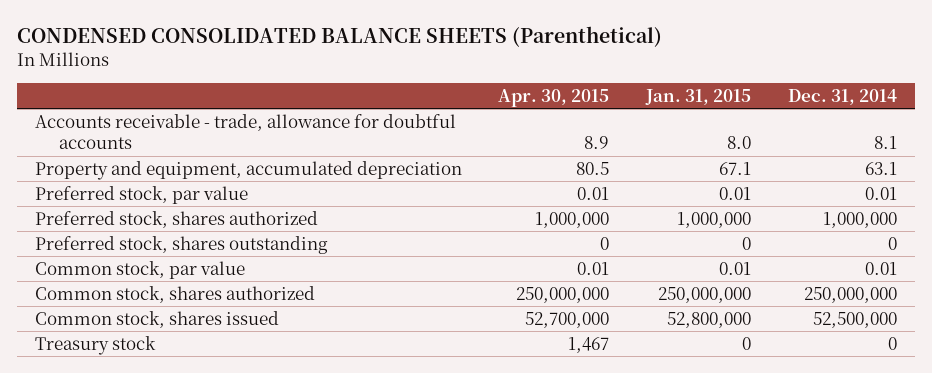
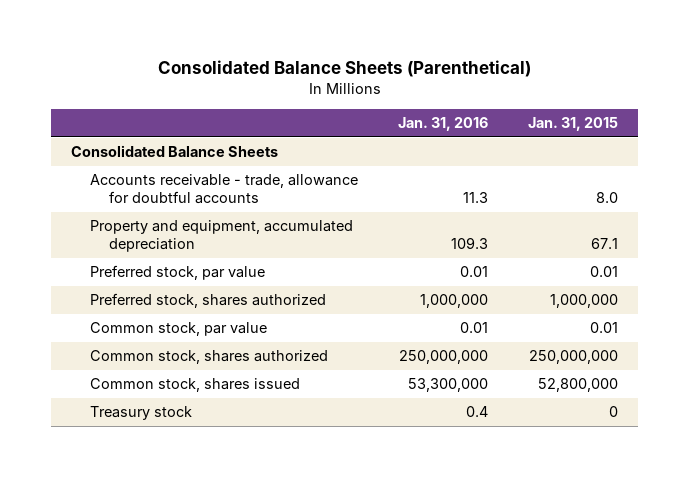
- CONDENSED CONSOLIDATED BALANCE SHEETS (Parenthetical)
+ Consolidated Balance Sheets (Parenthetical)
- | Apr. 30, 2015 | Jan. 31, 2015 | Dec. 31, 2014
+ | Jan. 31, 2016 | Jan. 31, 2015
+ Consolidated Balance Sheets
- Preferred stock, shares outstanding | 0 | 0 | 0

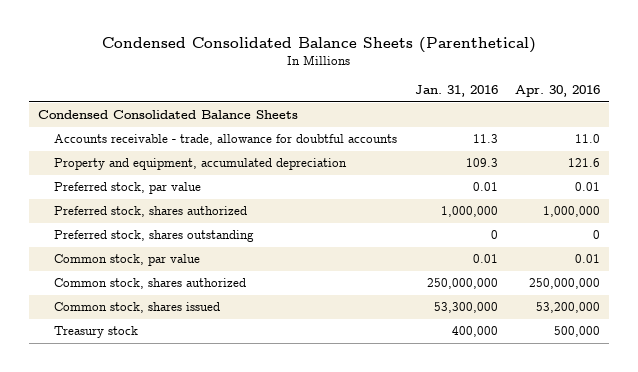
- Consolidated Balance Sheets (Parenthetical)
+ Condensed Consolidated Balance Sheets (Parenthetical)
- | Jan. 31, 2016 | Jan. 31, 2015
+ | Jan. 31, 2016 | Apr. 30, 2016
- Consolidated Balance Sheets
+ Condensed Consolidated Balance Sheets
+ Preferred stock, shares outstanding | 0 | 0
- Treasury stock | 0.4 | 0
+ Treasury stock | 400,000 | 500,000

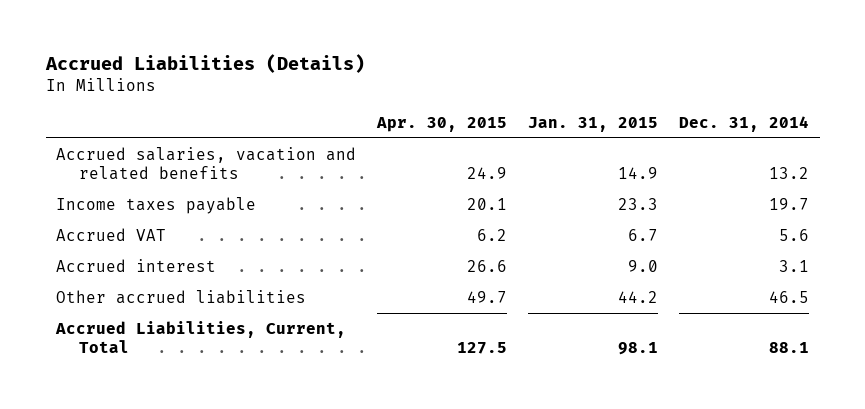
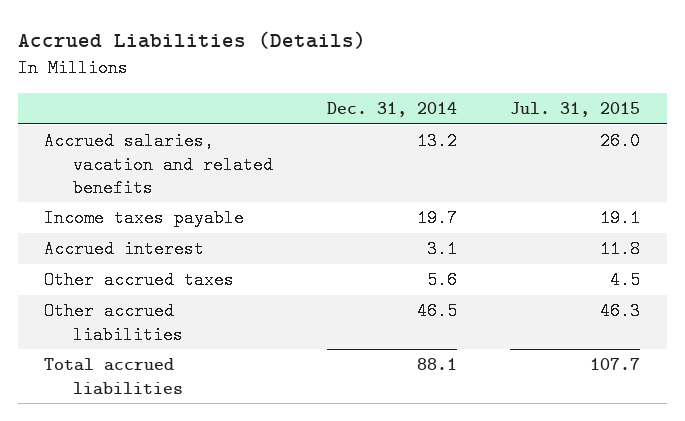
- | Apr. 30, 2015 | Jan. 31, 2015 | Dec. 31, 2014
+ | Dec. 31, 2014 | Jul. 31, 2015
- Accrued VAT | 6.2 | 6.7 | 5.6
+ Other accrued taxes | 5.6 | 4.5
- Accrued Liabilities, Current, Total | 127.5 | 98.1 | 88.1
+ Total accrued liabilities | 88.1 | 107.7

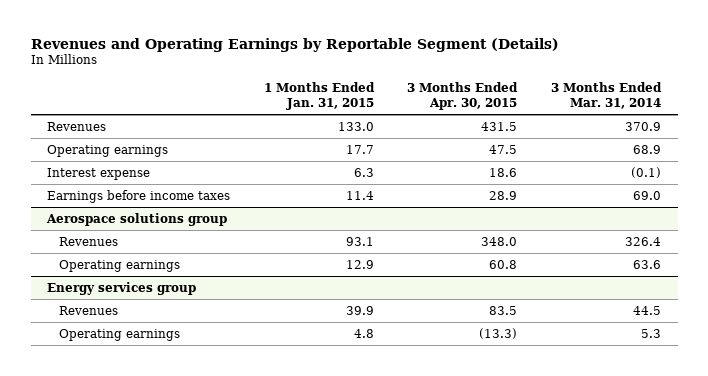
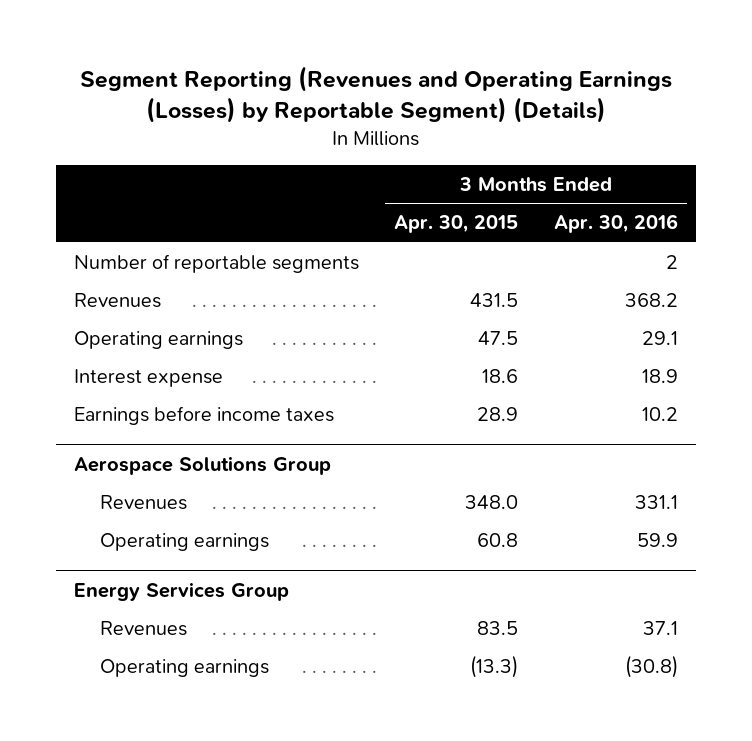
- Revenues and Operating Earnings by Reportable Segment (Details)
+ Segment Reporting (Revenues and Operating Earnings (Losses) by Reportable Segment) (Details)
- | 1 Months Ended Jan. 31, 2015 | 3 Months Ended Apr. 30, 2015 | 3 Months Ended Mar. 31, 2014
+ | 3 Months Ended Apr. 30, 2015 | 3 Months Ended Apr. 30, 2016
+ Number of reportable segments | | 2
- Aerospace solutions group
+ Aerospace Solutions Group
- Energy services group
+ Energy Services Group

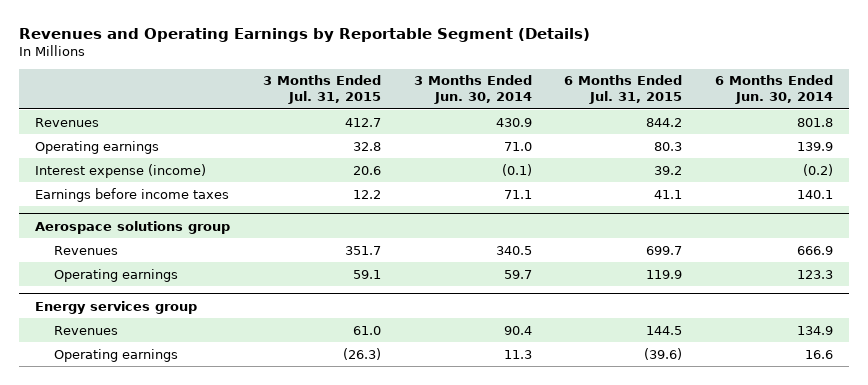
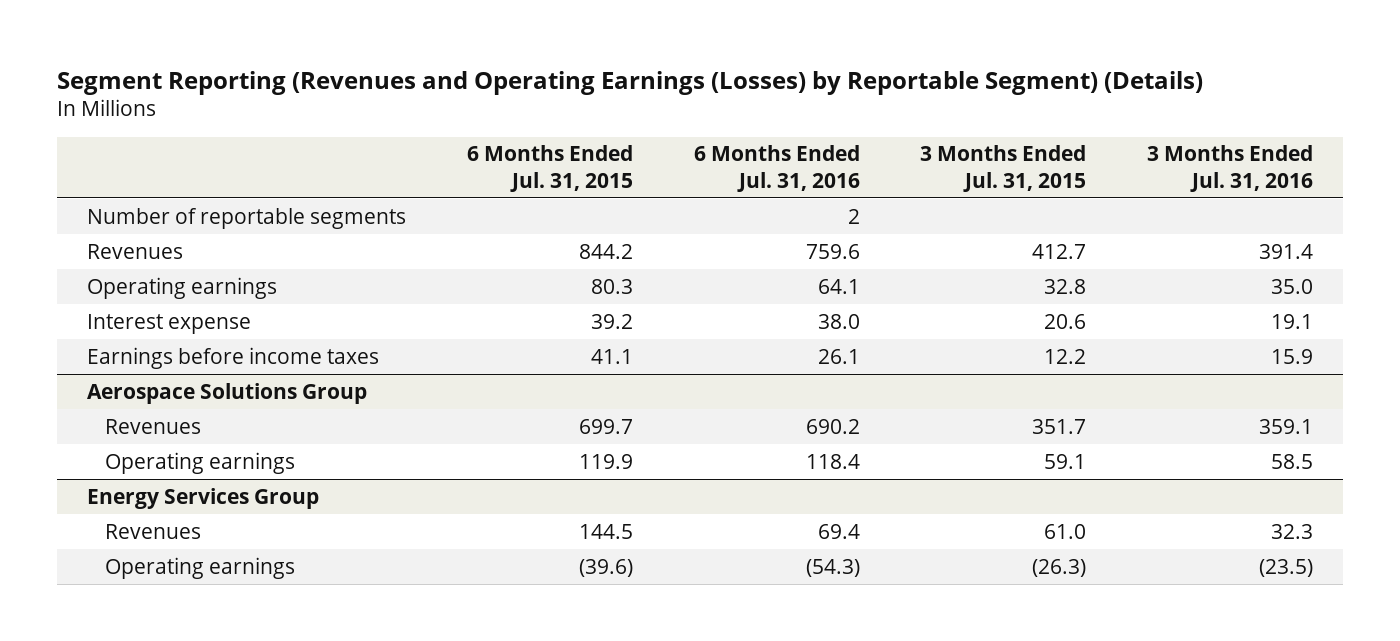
- Revenues and Operating Earnings by Reportable Segment (Details)
+ Segment Reporting (Revenues and Operating Earnings (Losses) by Reportable Segment) (Details)
- | 3 Months Ended Jul. 31, 2015 | 3 Months Ended Jun. 30, 2014 | 6 Months Ended Jul. 31, 2015 | 6 Months Ended Jun. 30, 2014
+ | 6 Months Ended Jul. 31, 2015 | 6 Months Ended Jul. 31, 2016 | 3 Months Ended Jul. 31, 2015 | 3 Months Ended Jul. 31, 2016
+ Number of reportable segments | | 2 | |
- Interest expense (income) | 20.6 | (0.1) | 39.2 | (0.2)
+ Interest expense | 39.2 | 38.0 | 20.6 | 19.1
- Aerospace solutions group
+ Aerospace Solutions Group
- Energy services group
+ Energy Services Group

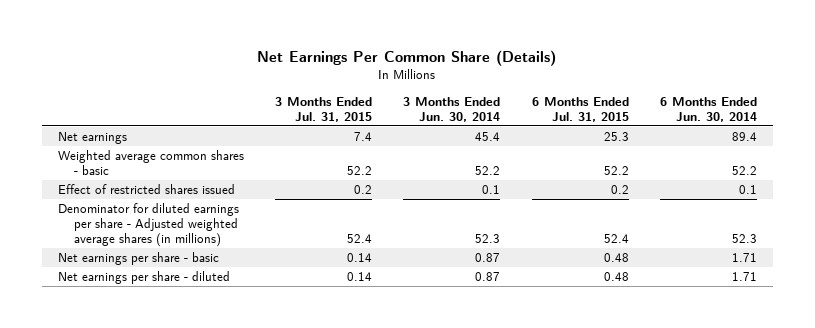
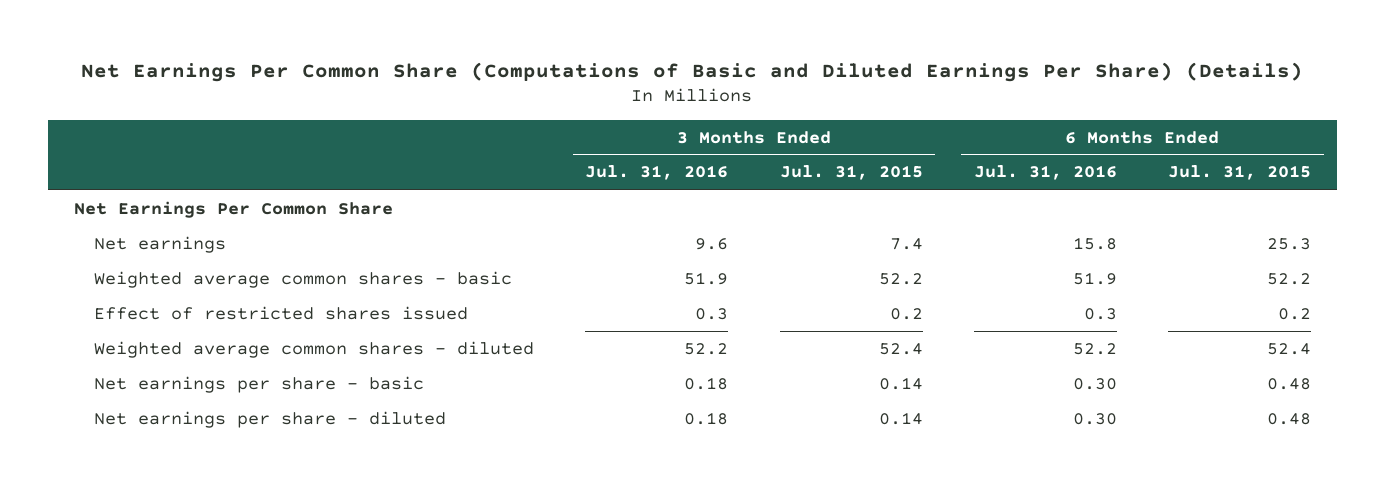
- Net Earnings Per Common Share (Details)
+ Net Earnings Per Common Share (Computations of Basic and Diluted Earnings Per Share) (Details)
- | 3 Months Ended Jul. 31, 2015 | 3 Months Ended Jun. 30, 2014 | 6 Months Ended Jul. 31, 2015 | 6 Months Ended Jun. 30, 2014
+ | 3 Months Ended Jul. 31, 2016 | 3 Months Ended Jul. 31, 2015 | 6 Months Ended Jul. 31, 2016 | 6 Months Ended Jul. 31, 2015
+ Net Earnings Per Common Share
- Denominator for diluted earnings per share - Adjusted weighted average shares (in millions) | 52.4 | 52.3 | 52.4 | 52.3
+ Weighted average common shares - diluted | 52.2 | 52.4 | 52.2 | 52.4

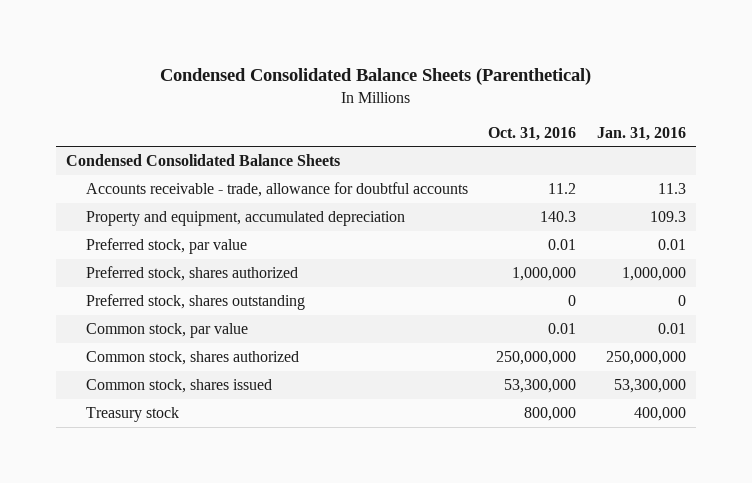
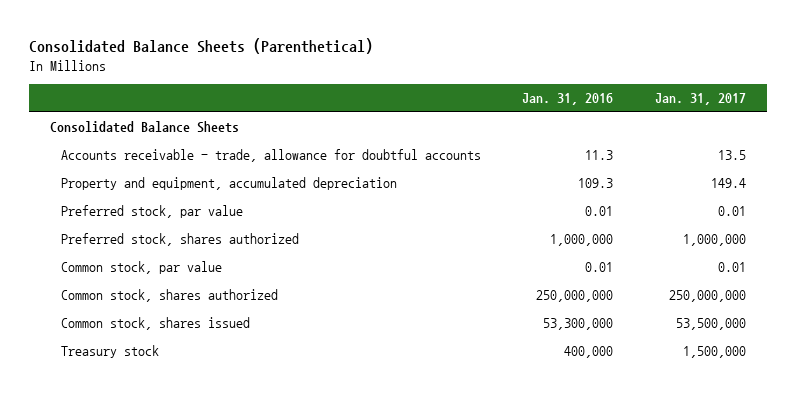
- Condensed Consolidated Balance Sheets (Parenthetical)
+ Consolidated Balance Sheets (Parenthetical)
- | Oct. 31, 2016 | Jan. 31, 2016
+ | Jan. 31, 2016 | Jan. 31, 2017
- Condensed Consolidated Balance Sheets
+ Consolidated Balance Sheets
- Preferred stock, shares outstanding | 0 | 0

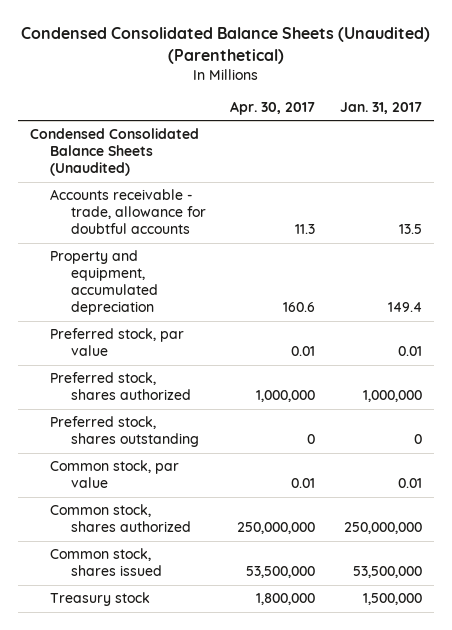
- Consolidated Balance Sheets (Parenthetical)
+ Condensed Consolidated Balance Sheets (Unaudited) (Parenthetical)
- | Jan. 31, 2016 | Jan. 31, 2017
+ | Apr. 30, 2017 | Jan. 31, 2017
- Consolidated Balance Sheets
+ Condensed Consolidated Balance Sheets (Unaudited)
+ Preferred stock, shares outstanding | 0 | 0

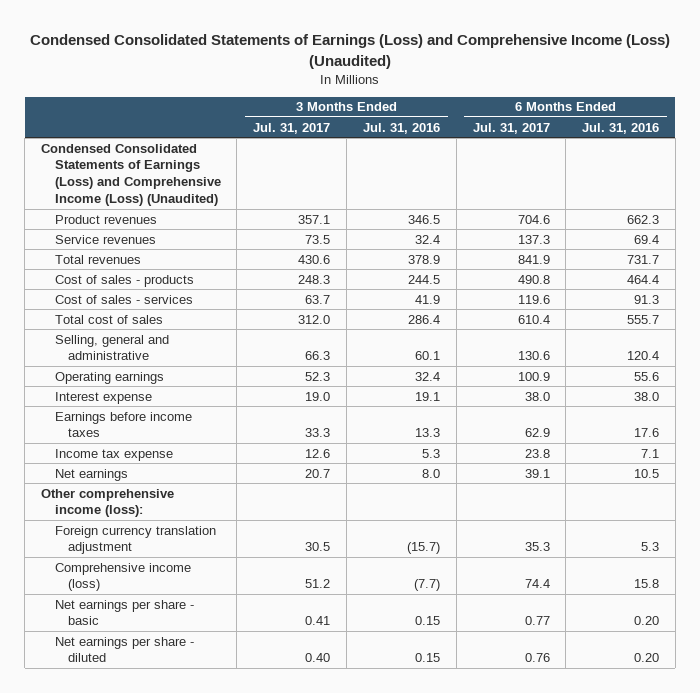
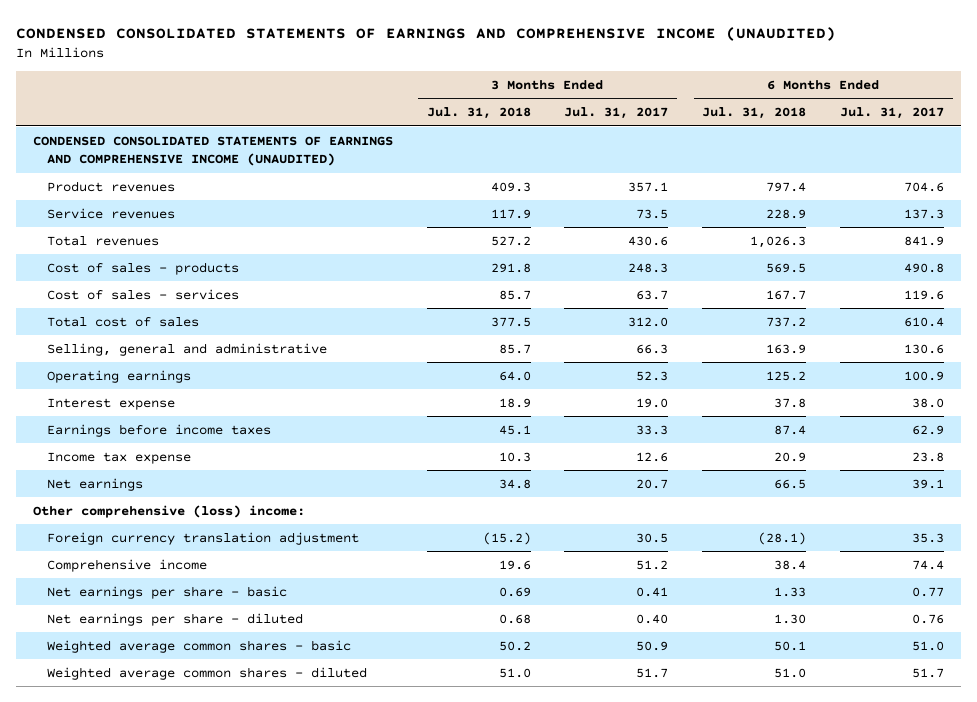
- Condensed Consolidated Statements of Earnings (Loss) and Comprehensive Income (Loss) (Unaudited)
+ CONDENSED CONSOLIDATED STATEMENTS OF EARNINGS AND COMPREHENSIVE INCOME (UNAUDITED)
- | 3 Months Ended Jul. 31, 2017 | 3 Months Ended Jul. 31, 2016 | 6 Months Ended Jul. 31, 2017 | 6 Months Ended Jul. 31, 2016
+ | 3 Months Ended Jul. 31, 2018 | 3 Months Ended Jul. 31, 2017 | 6 Months Ended Jul. 31, 2018 | 6 Months Ended Jul. 31, 2017
- Condensed Consolidated Statements of Earnings (Loss) and Comprehensive Income (Loss) (Unaudited)
+ CONDENSED CONSOLIDATED STATEMENTS OF EARNINGS AND COMPREHENSIVE INCOME (UNAUDITED)
- Other comprehensive income (loss):
+ Other comprehensive (loss) income:
- Comprehensive income (loss) | 51.2 | (7.7) | 74.4 | 15.8
+ Comprehensive income | 19.6 | 51.2 | 38.4 | 74.4
+ Weighted average common shares - basic | 50.2 | 50.9 | 50.1 | 51.0
+ Weighted average common shares - diluted | 51.0 | 51.7 | 51.0 | 51.7

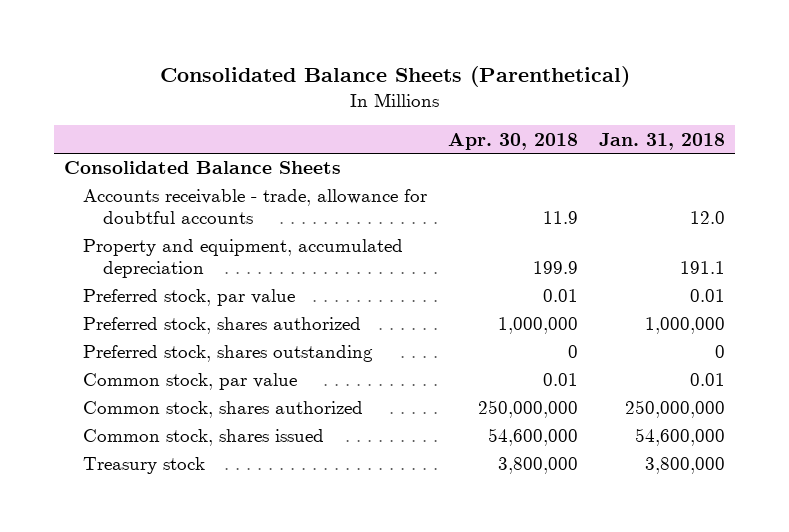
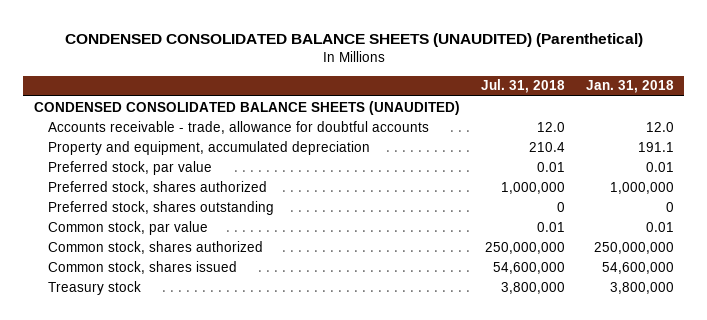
- Consolidated Balance Sheets (Parenthetical)
+ CONDENSED CONSOLIDATED BALANCE SHEETS (UNAUDITED) (Parenthetical)
- | Apr. 30, 2018 | Jan. 31, 2018
+ | Jul. 31, 2018 | Jan. 31, 2018
- Consolidated Balance Sheets
+ CONDENSED CONSOLIDATED BALANCE SHEETS (UNAUDITED)

